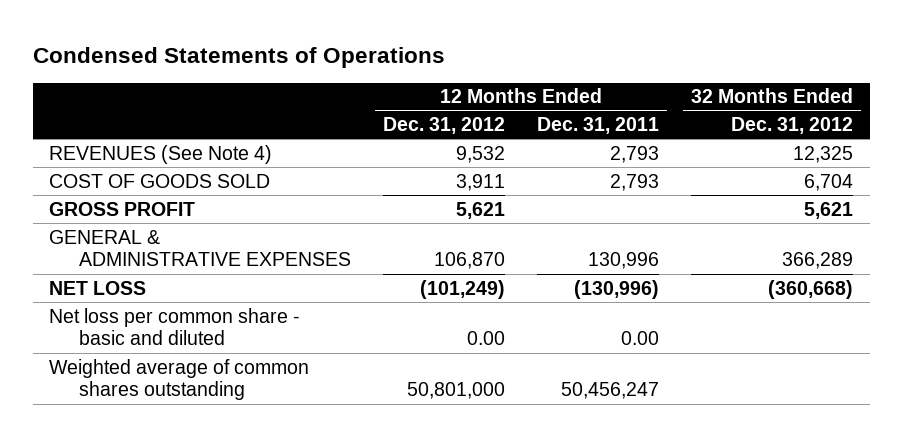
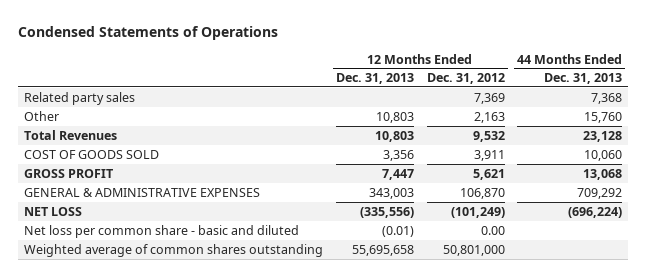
- | 12 Months Ended Dec. 31, 2012 | 12 Months Ended Dec. 31, 2011 | 32 Months Ended Dec. 31, 2012
+ | 12 Months Ended Dec. 31, 2013 | 12 Months Ended Dec. 31, 2012 | 44 Months Ended Dec. 31, 2013
- REVENUES (See Note 4) | 9,532 | 2,793 | 12,325
+ Related party sales | | 7,369 | 7,368
+ Other | 10,803 | 2,163 | 15,760
+ Total Revenues | 10,803 | 9,532 | 23,128

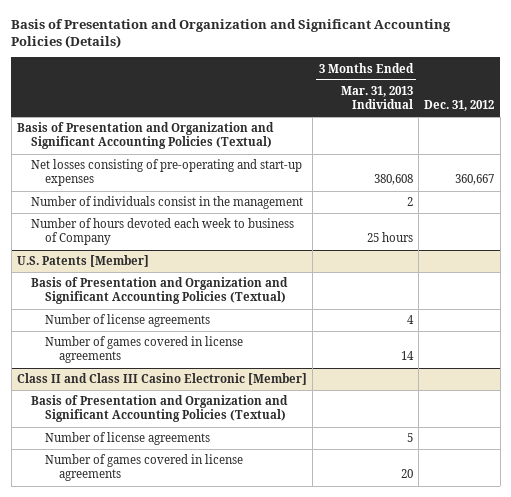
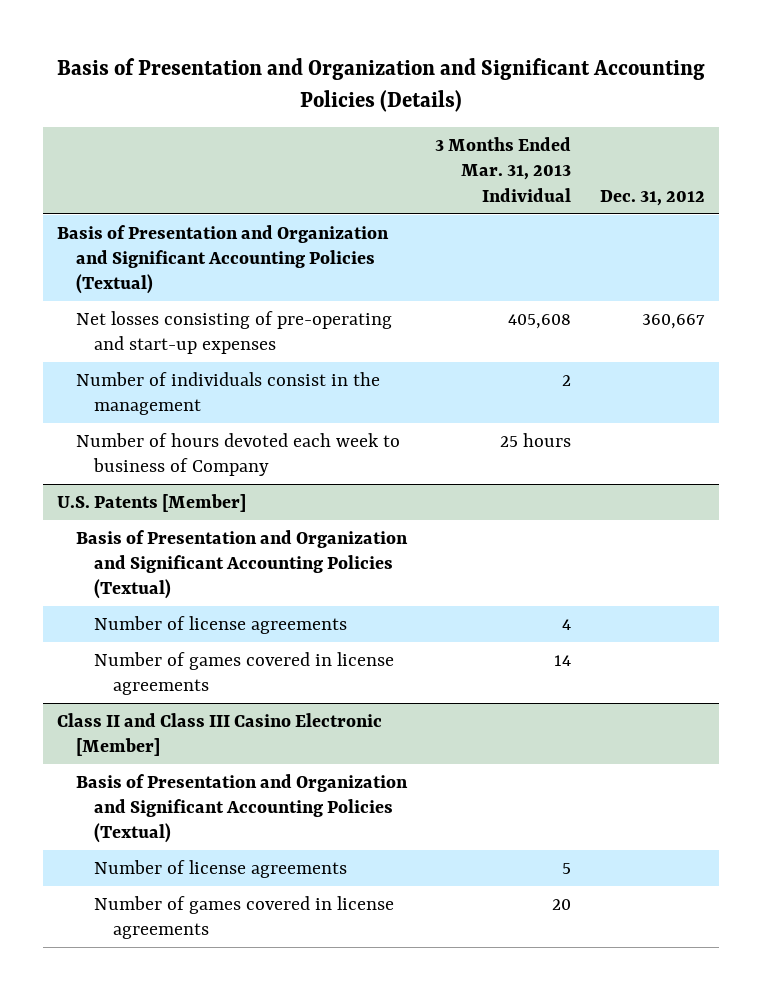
- Net losses consisting of pre-operating and start-up expenses | 380,608 | 360,667
+ Net losses consisting of pre-operating and start-up expenses | 405,608 | 360,667

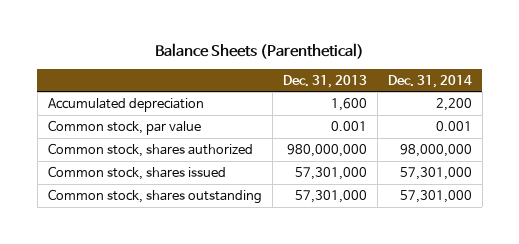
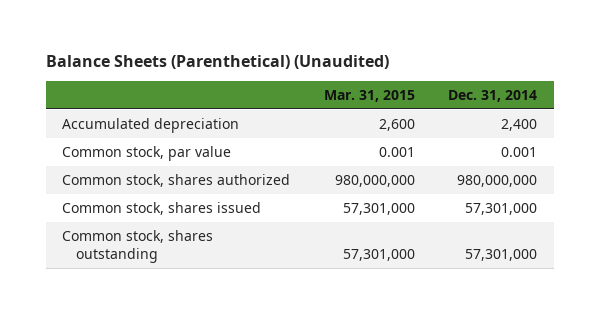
- Balance Sheets (Parenthetical)
+ Balance Sheets (Parenthetical) (Unaudited)
- | Dec. 31, 2013 | Dec. 31, 2014
+ | Mar. 31, 2015 | Dec. 31, 2014
- Accumulated depreciation | 1,600 | 2,200
+ Accumulated depreciation | 2,600 | 2,400
- Common stock, shares authorized | 980,000,000 | 98,000,000
+ Common stock, shares authorized | 980,000,000 | 980,000,000

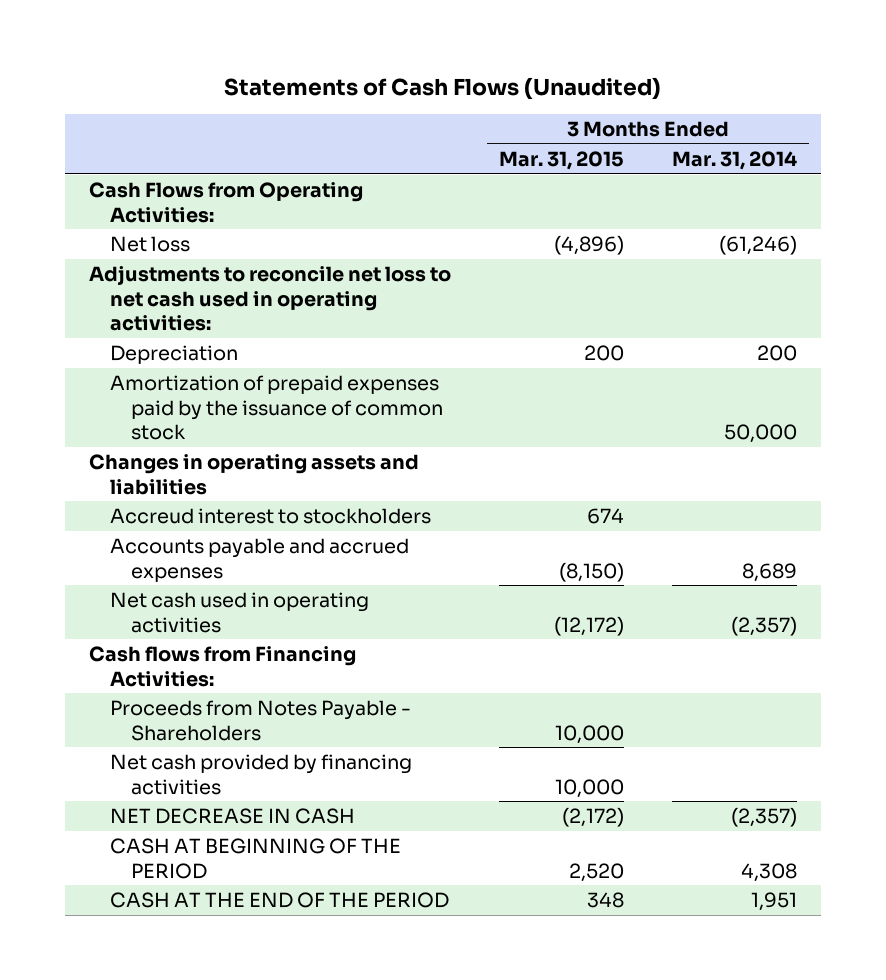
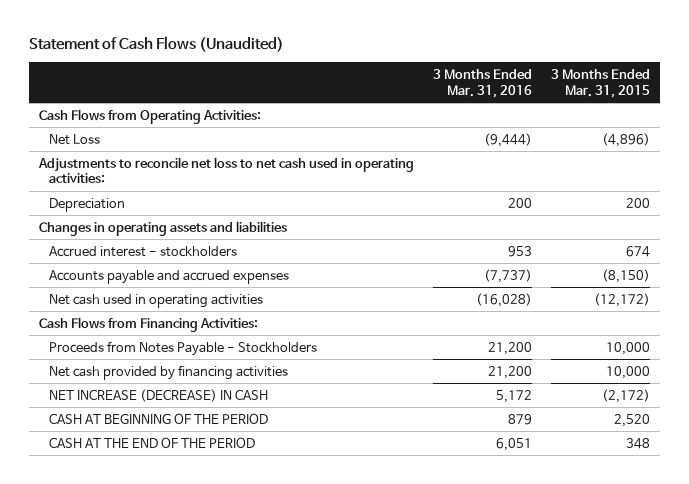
- Statements of Cash Flows (Unaudited)
+ Statement of Cash Flows (Unaudited)
- | 3 Months Ended Mar. 31, 2015 | 3 Months Ended Mar. 31, 2014
+ | 3 Months Ended Mar. 31, 2016 | 3 Months Ended Mar. 31, 2015
- Net loss | (4,896) | (61,246)
+ Net Loss | (9,444) | (4,896)
- Amortization of prepaid expenses paid by the issuance of common stock | | 50,000
- Accreud interest to stockholders | 674 |
+ Accrued interest - stockholders | 953 | 674
- Cash flows from Financing Activities:
- Proceeds from Notes Payable - Shareholders | 10,000 |
+ Cash Flows from Financing Activities:
+ Proceeds from Notes Payable - Stockholders | 21,200 | 10,000
- NET DECREASE IN CASH | (2,172) | (2,357)
+ NET INCREASE (DECREASE) IN CASH | 5,172 | (2,172)

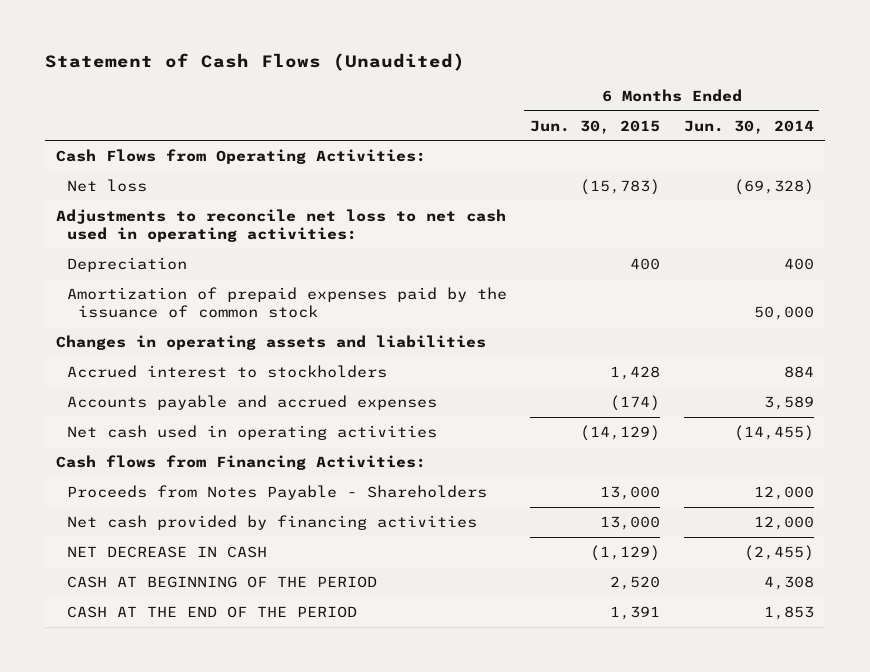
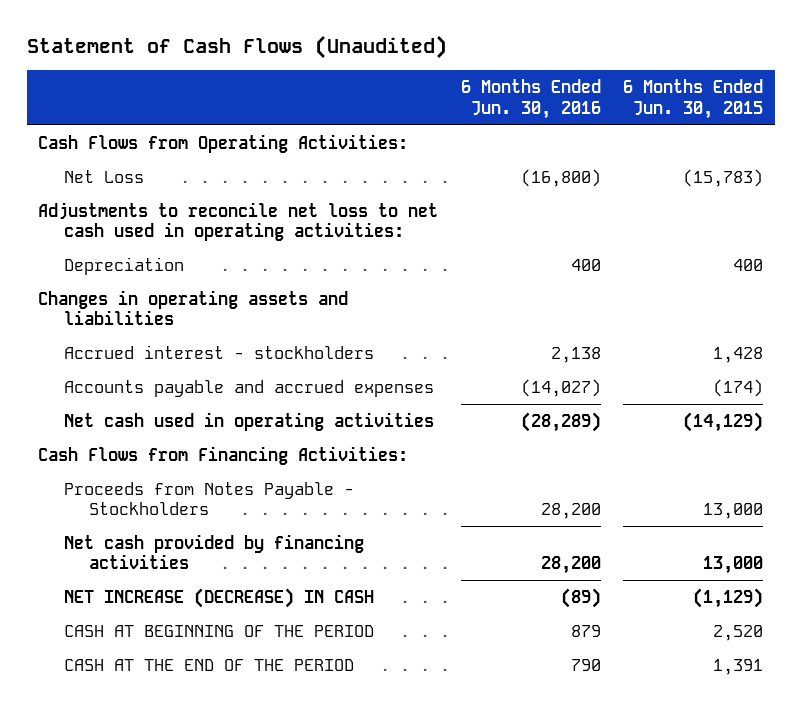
- | 6 Months Ended Jun. 30, 2015 | 6 Months Ended Jun. 30, 2014
+ | 6 Months Ended Jun. 30, 2016 | 6 Months Ended Jun. 30, 2015
- Net loss | (15,783) | (69,328)
+ Net Loss | (16,800) | (15,783)
- Amortization of prepaid expenses paid by the issuance of common stock | | 50,000
- Accrued interest to stockholders | 1,428 | 884
+ Accrued interest - stockholders | 2,138 | 1,428
- Cash flows from Financing Activities:
- Proceeds from Notes Payable - Shareholders | 13,000 | 12,000
+ Cash Flows from Financing Activities:
+ Proceeds from Notes Payable - Stockholders | 28,200 | 13,000
- NET DECREASE IN CASH | (1,129) | (2,455)
+ NET INCREASE (DECREASE) IN CASH | (89) | (1,129)

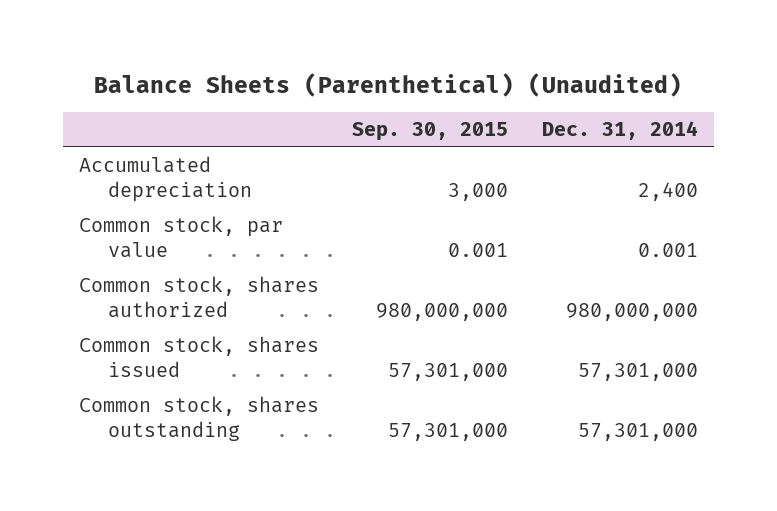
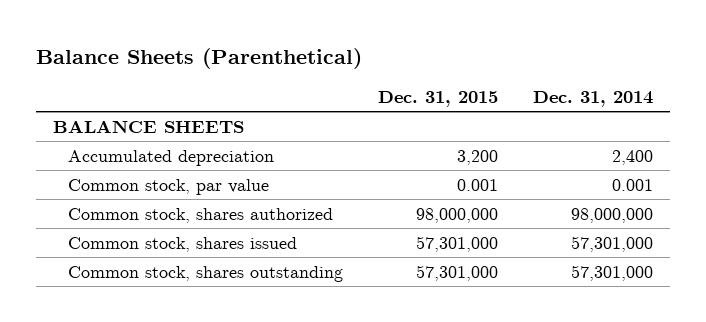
- Balance Sheets (Parenthetical) (Unaudited)
+ Balance Sheets (Parenthetical)
- | Sep. 30, 2015 | Dec. 31, 2014
+ | Dec. 31, 2015 | Dec. 31, 2014
+ BALANCE SHEETS
- Common stock, shares authorized | 980,000,000 | 980,000,000
+ Common stock, shares authorized | 98,000,000 | 98,000,000

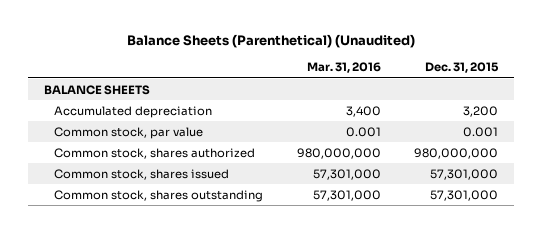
- Balance Sheets (Parenthetical)
+ Balance Sheets (Parenthetical) (Unaudited)
- | Dec. 31, 2015 | Dec. 31, 2014
+ | Mar. 31, 2016 | Dec. 31, 2015
- Common stock, shares authorized | 98,000,000 | 98,000,000
+ Common stock, shares authorized | 980,000,000 | 980,000,000

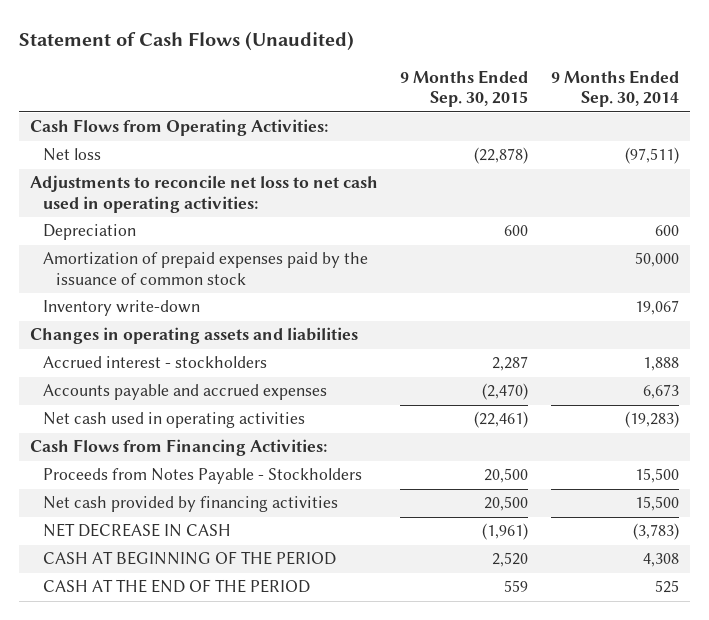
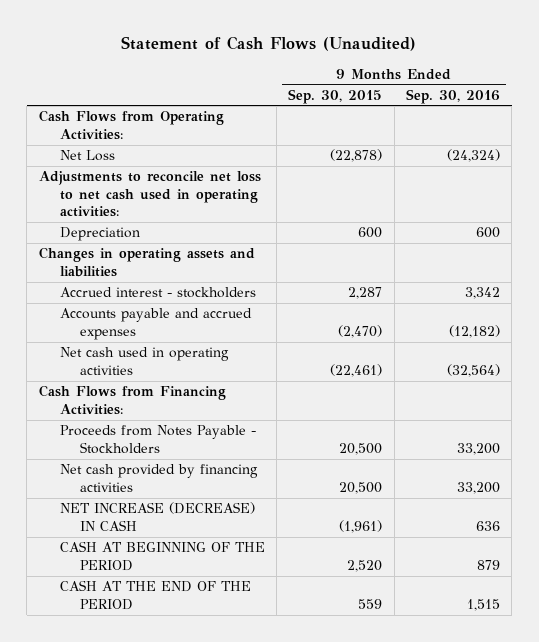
- | 9 Months Ended Sep. 30, 2015 | 9 Months Ended Sep. 30, 2014
+ | 9 Months Ended Sep. 30, 2015 | 9 Months Ended Sep. 30, 2016
- Net loss | (22,878) | (97,511)
+ Net Loss | (22,878) | (24,324)
- Amortization of prepaid expenses paid by the issuance of common stock | | 50,000
- Inventory write-down | | 19,067
- NET DECREASE IN CASH | (1,961) | (3,783)
+ NET INCREASE (DECREASE) IN CASH | (1,961) | 636

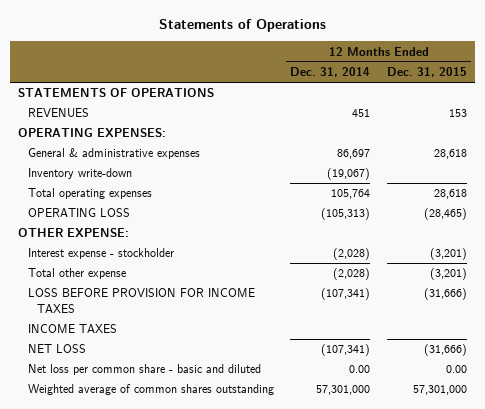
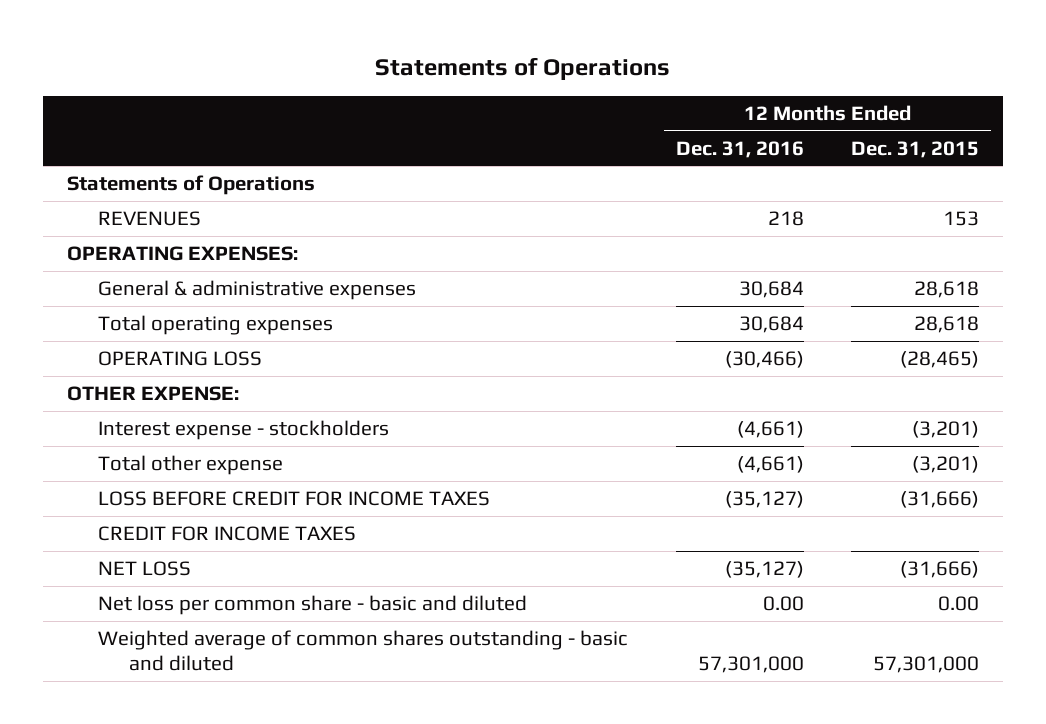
- | 12 Months Ended Dec. 31, 2014 | 12 Months Ended Dec. 31, 2015
+ | 12 Months Ended Dec. 31, 2016 | 12 Months Ended Dec. 31, 2015
- STATEMENTS OF OPERATIONS
+ Statements of Operations
- Inventory write-down | (19,067) |
- Interest expense - stockholder | (2,028) | (3,201)
+ Interest expense - stockholders | (4,661) | (3,201)
- LOSS BEFORE PROVISION FOR INCOME TAXES | (107,341) | (31,666)
- INCOME TAXES
+ LOSS BEFORE CREDIT FOR INCOME TAXES | (35,127) | (31,666)
+ CREDIT FOR INCOME TAXES
- Weighted average of common shares outstanding | 57,301,000 | 57,301,000
+ Weighted average of common shares outstanding - basic and diluted | 57,301,000 | 57,301,000

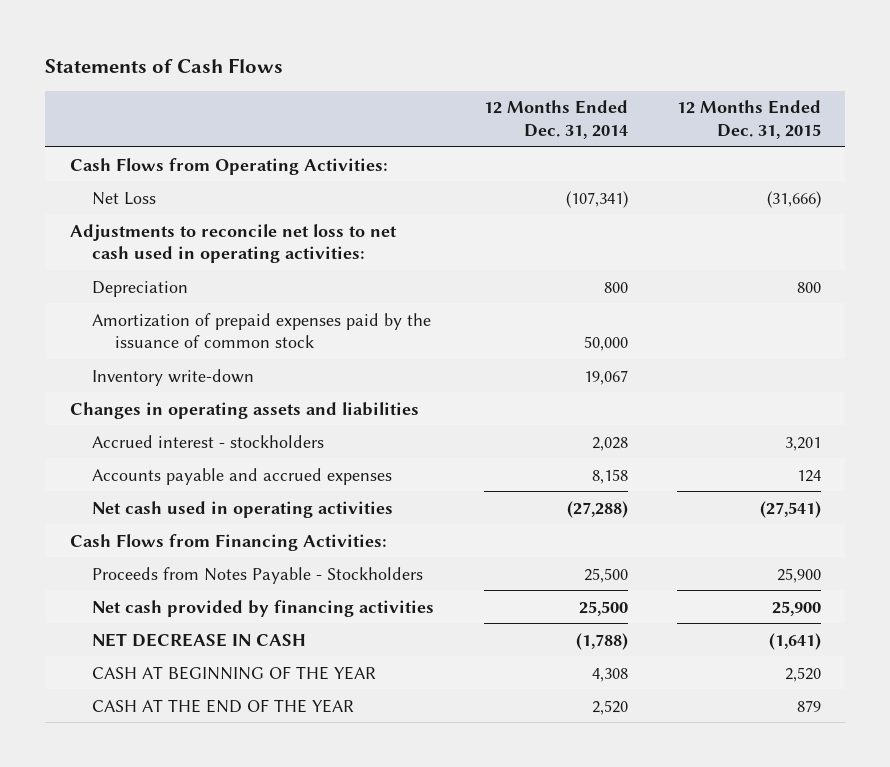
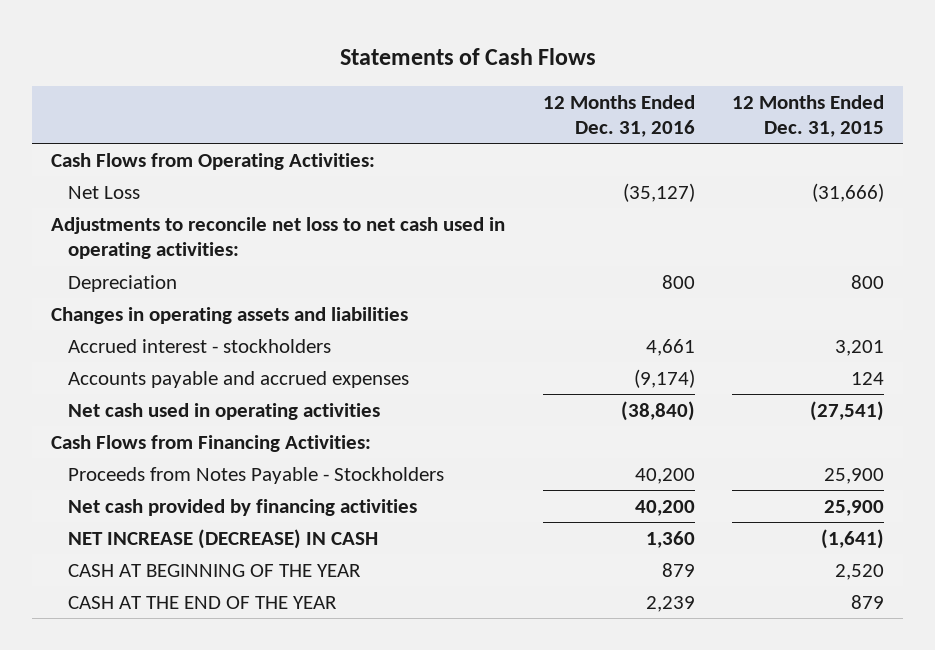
- | 12 Months Ended Dec. 31, 2014 | 12 Months Ended Dec. 31, 2015
+ | 12 Months Ended Dec. 31, 2016 | 12 Months Ended Dec. 31, 2015
- Amortization of prepaid expenses paid by the issuance of common stock | 50,000 |
- Inventory write-down | 19,067 |
- NET DECREASE IN CASH | (1,788) | (1,641)
+ NET INCREASE (DECREASE) IN CASH | 1,360 | (1,641)

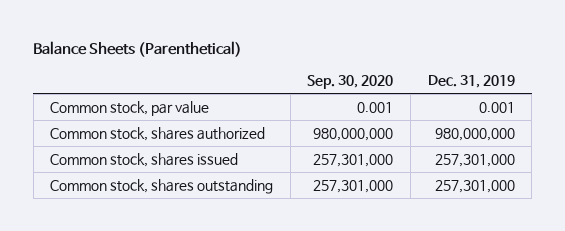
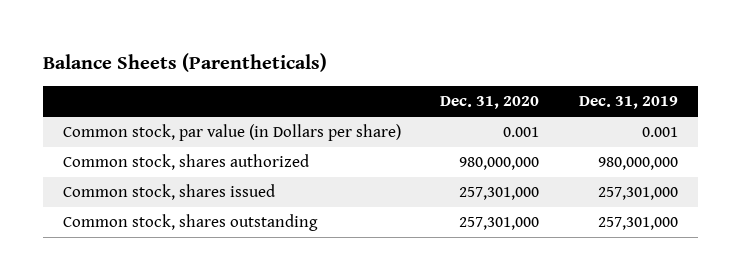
- Balance Sheets (Parenthetical)
+ Balance Sheets (Parentheticals)
- | Sep. 30, 2020 | Dec. 31, 2019
+ | Dec. 31, 2020 | Dec. 31, 2019
- Common stock, par value | 0.001 | 0.001
+ Common stock, par value (in Dollars per share) | 0.001 | 0.001

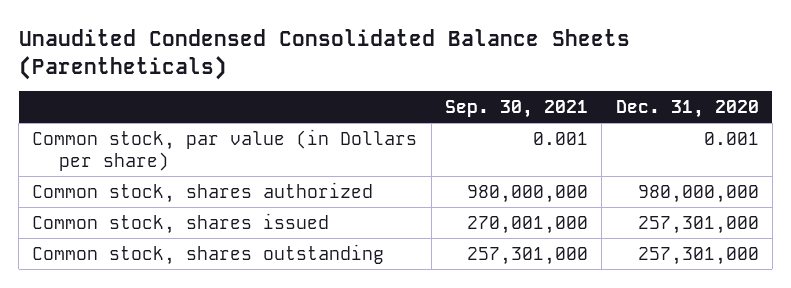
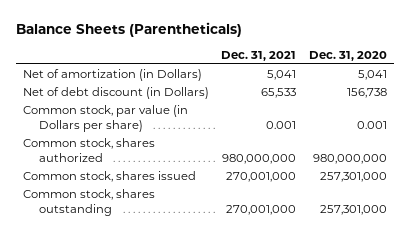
- Unaudited Condensed Consolidated Balance Sheets (Parentheticals)
+ Balance Sheets (Parentheticals)
- | Sep. 30, 2021 | Dec. 31, 2020
+ | Dec. 31, 2021 | Dec. 31, 2020
+ Net of amortization (in Dollars) | 5,041 | 5,041
+ Net of debt discount (in Dollars) | 65,533 | 156,738

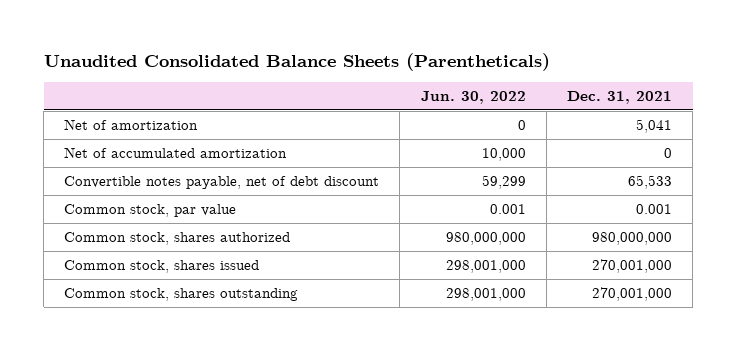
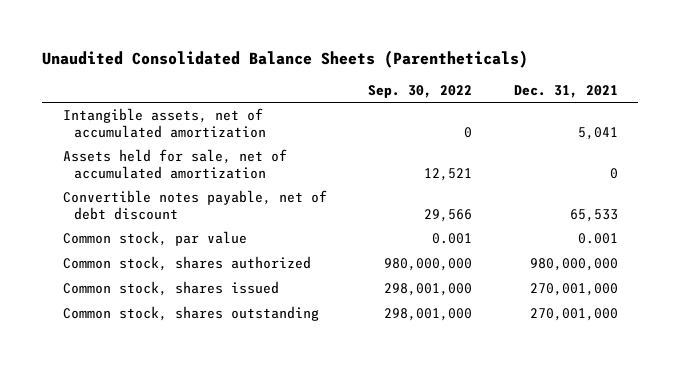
- | Jun. 30, 2022 | Dec. 31, 2021
+ | Sep. 30, 2022 | Dec. 31, 2021
- Net of amortization | 0 | 5,041
- Net of accumulated amortization | 10,000 | 0
+ Intangible assets, net of accumulated amortization | 0 | 5,041
+ Assets held for sale, net of accumulated amortization | 12,521 | 0

